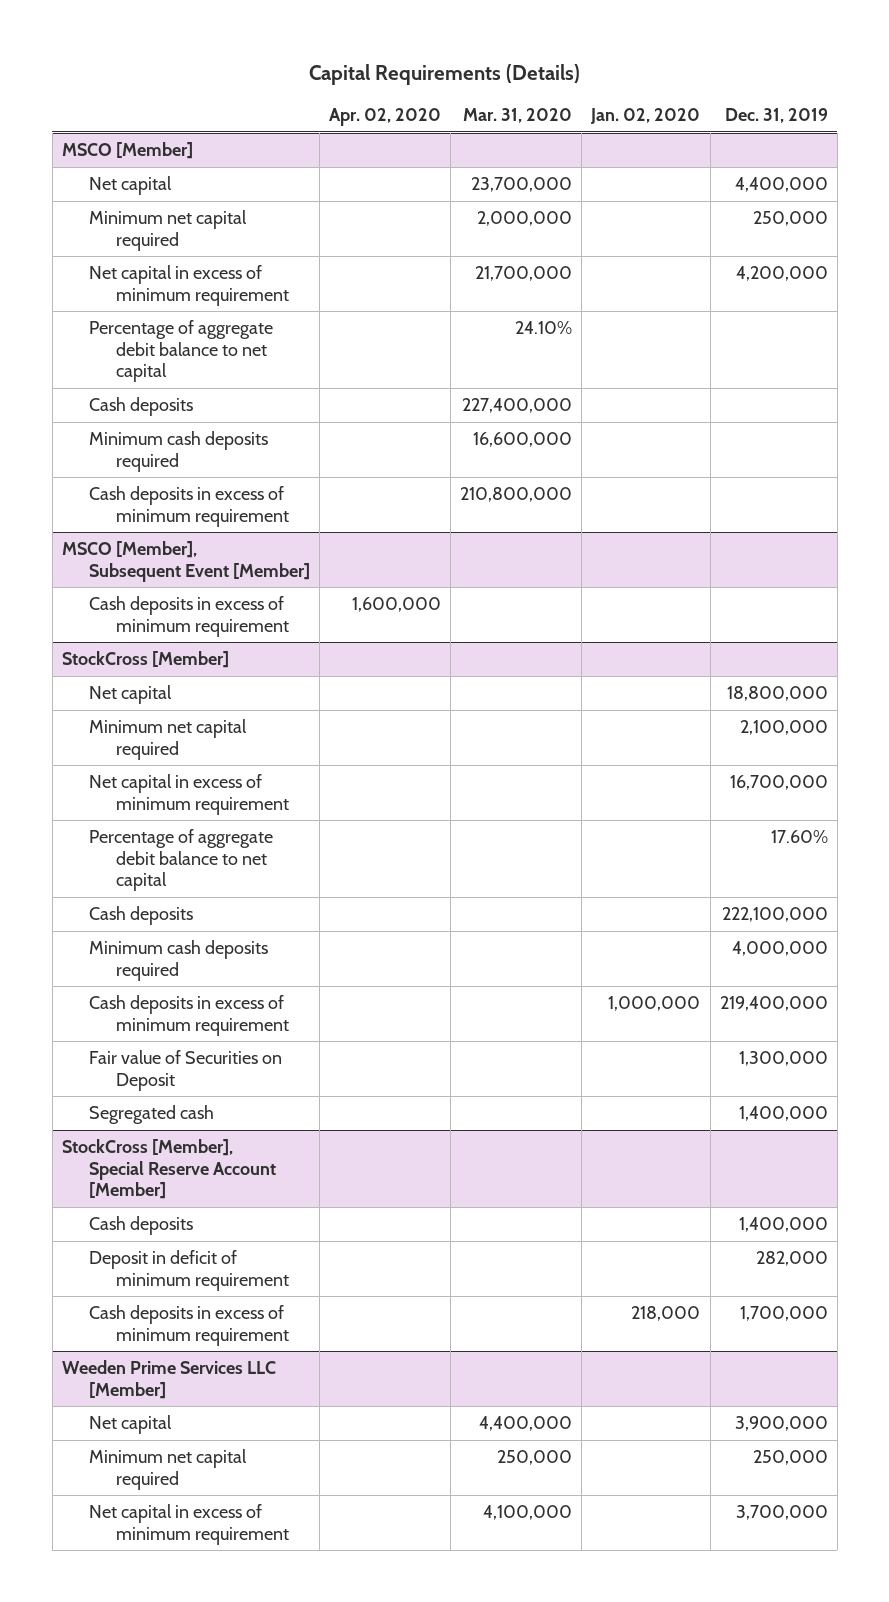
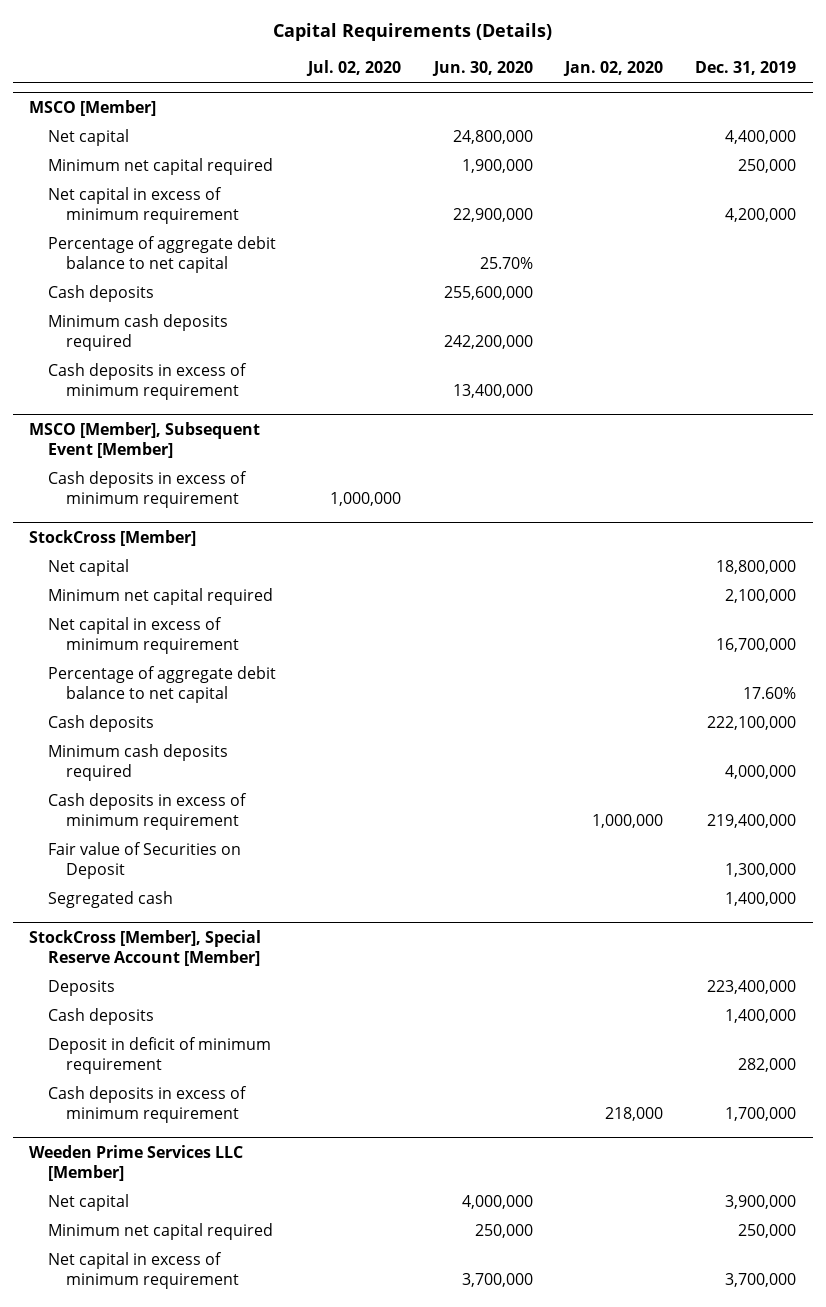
- | Apr. 02, 2020 | Mar. 31, 2020 | Jan. 02, 2020 | Dec. 31, 2019
+ | Jul. 02, 2020 | Jun. 30, 2020 | Jan. 02, 2020 | Dec. 31, 2019
@ StockCross [Member], Special Reserve Account [Member]
+ Deposits | | | | 223,400,000

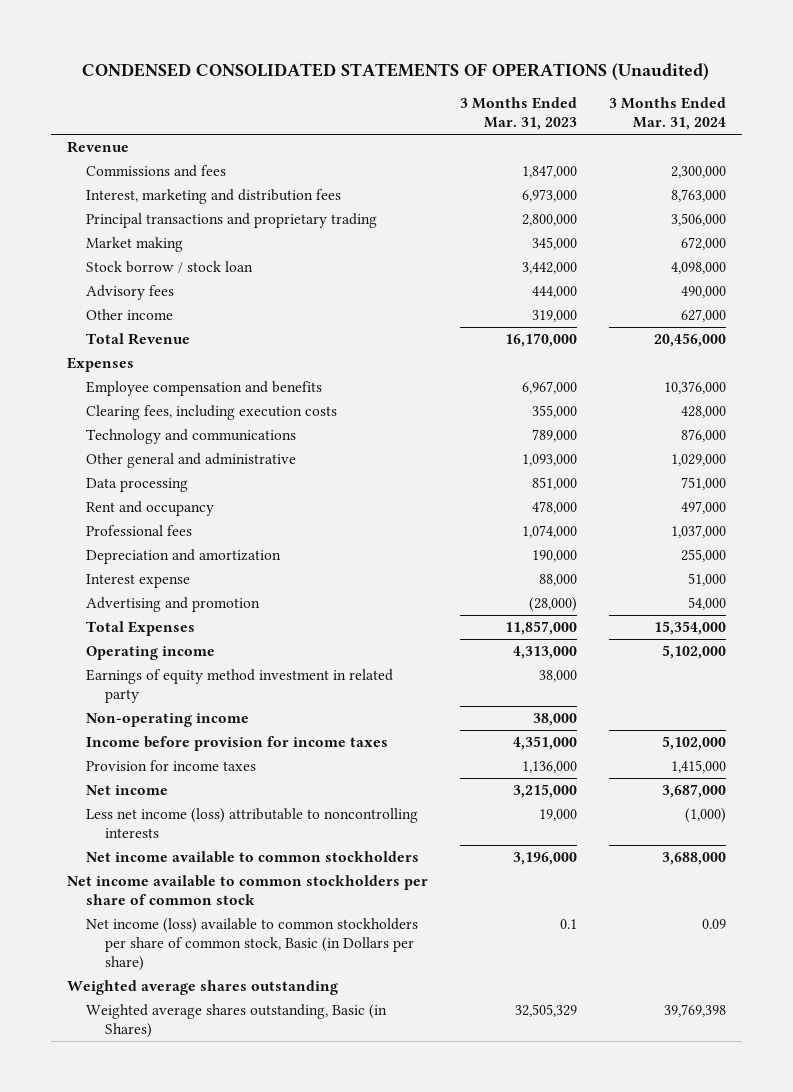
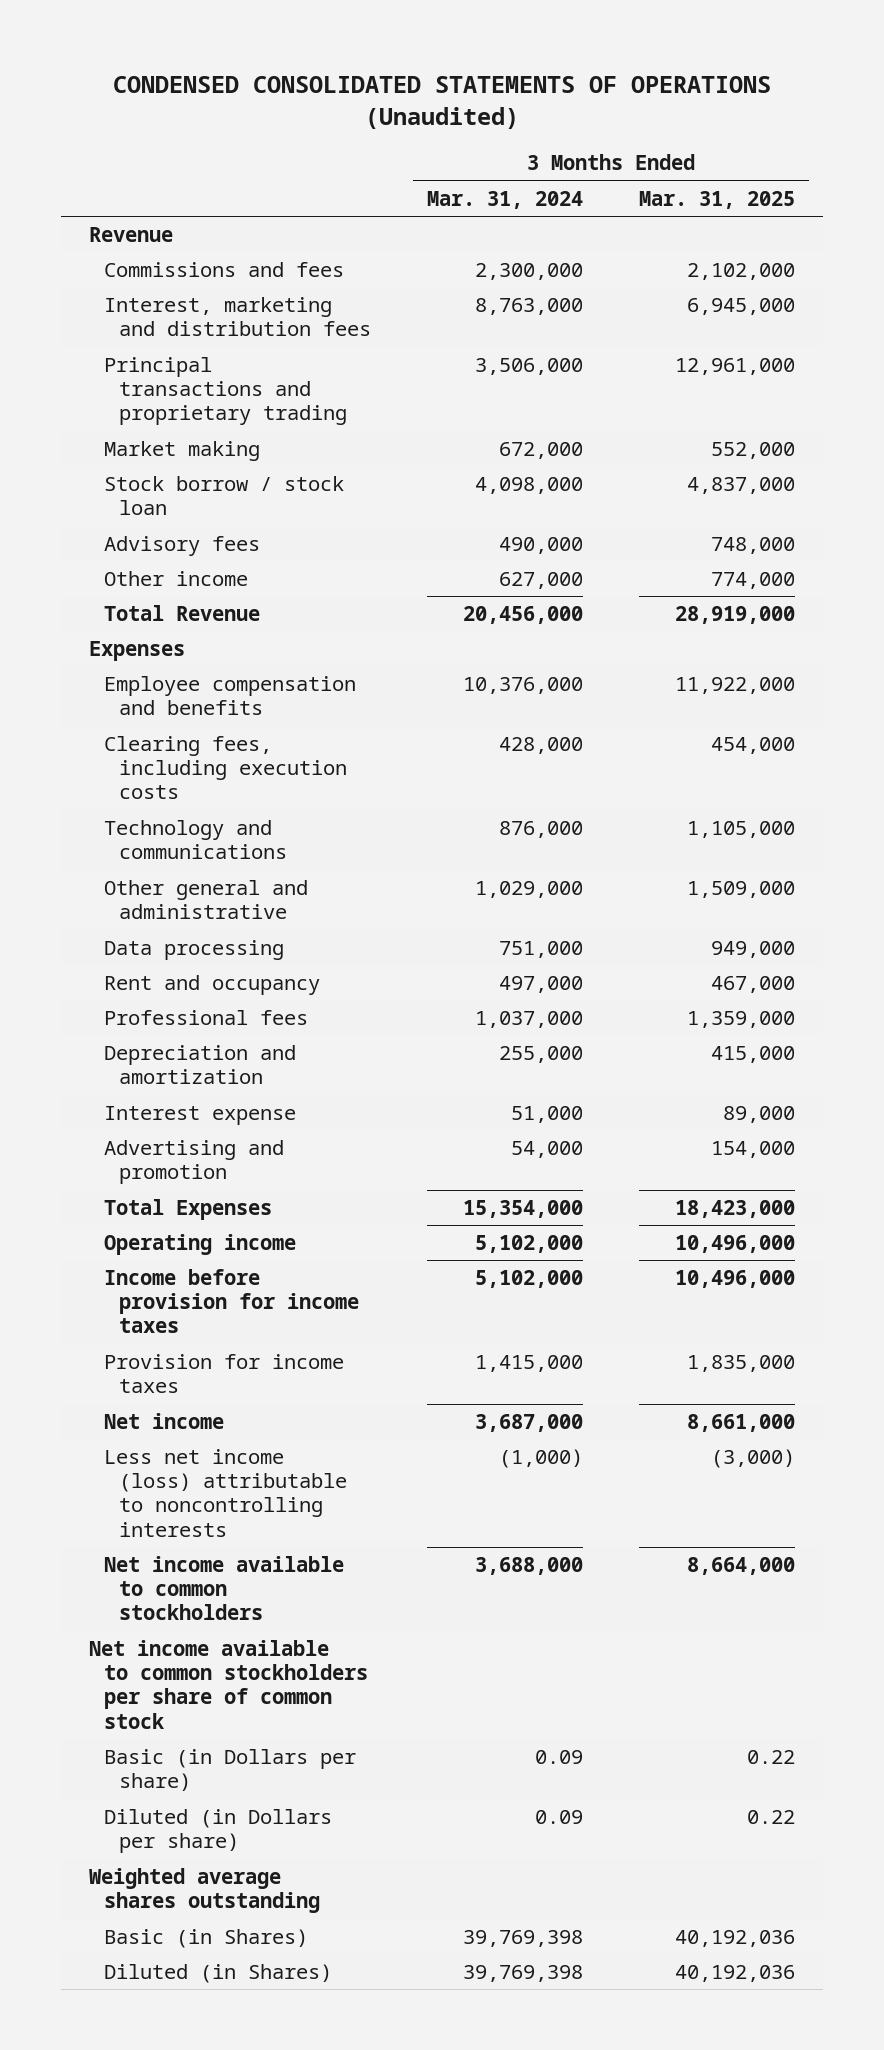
- | 3 Months Ended Mar. 31, 2023 | 3 Months Ended Mar. 31, 2024
+ | 3 Months Ended Mar. 31, 2024 | 3 Months Ended Mar. 31, 2025
- Earnings of equity method investment in related party | 38,000 |
- Non-operating income | 38,000 |
- Net income (loss) available to common stockholders per share of common stock, Basic (in Dollars per share) | 0.1 | 0.09
+ Basic (in Dollars per share) | 0.09 | 0.22
+ Diluted (in Dollars per share) | 0.09 | 0.22
- Weighted average shares outstanding, Basic (in Shares) | 32,505,329 | 39,769,398
+ Basic (in Shares) | 39,769,398 | 40,192,036
+ Diluted (in Shares) | 39,769,398 | 40,192,036

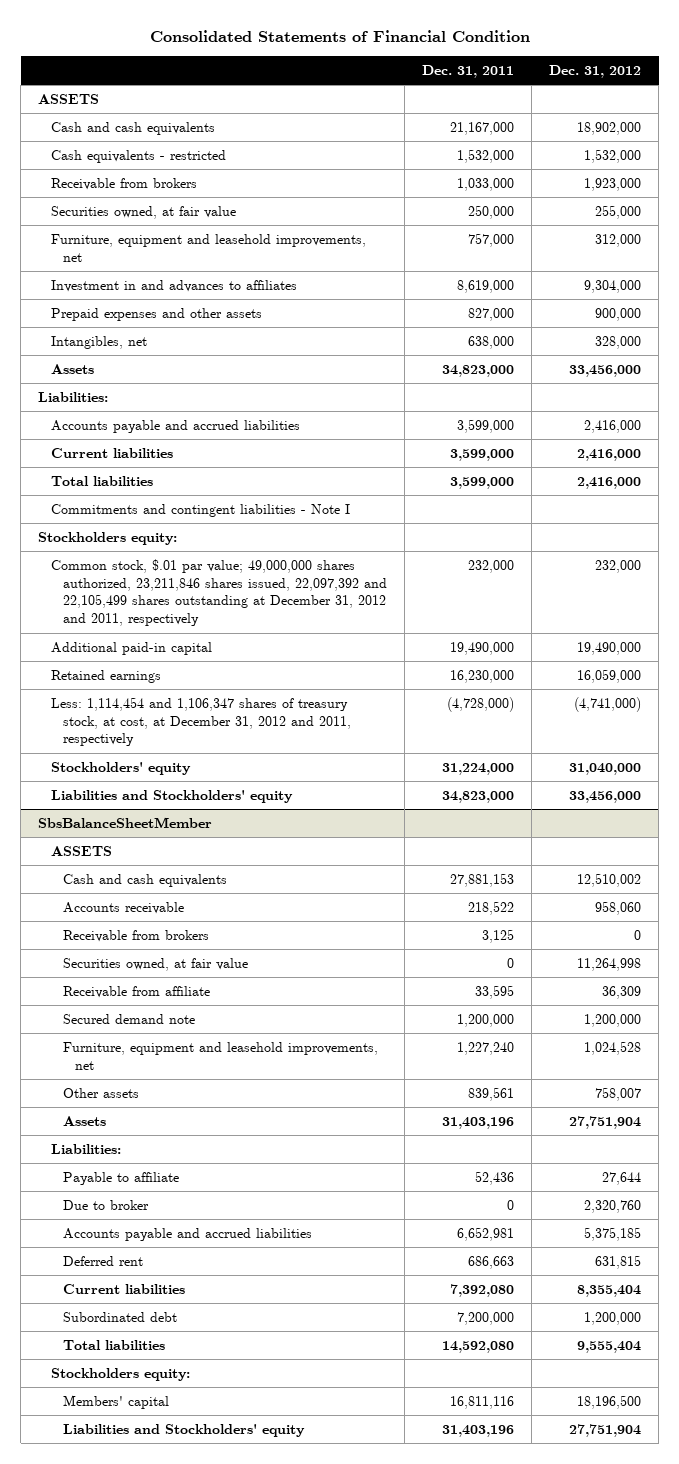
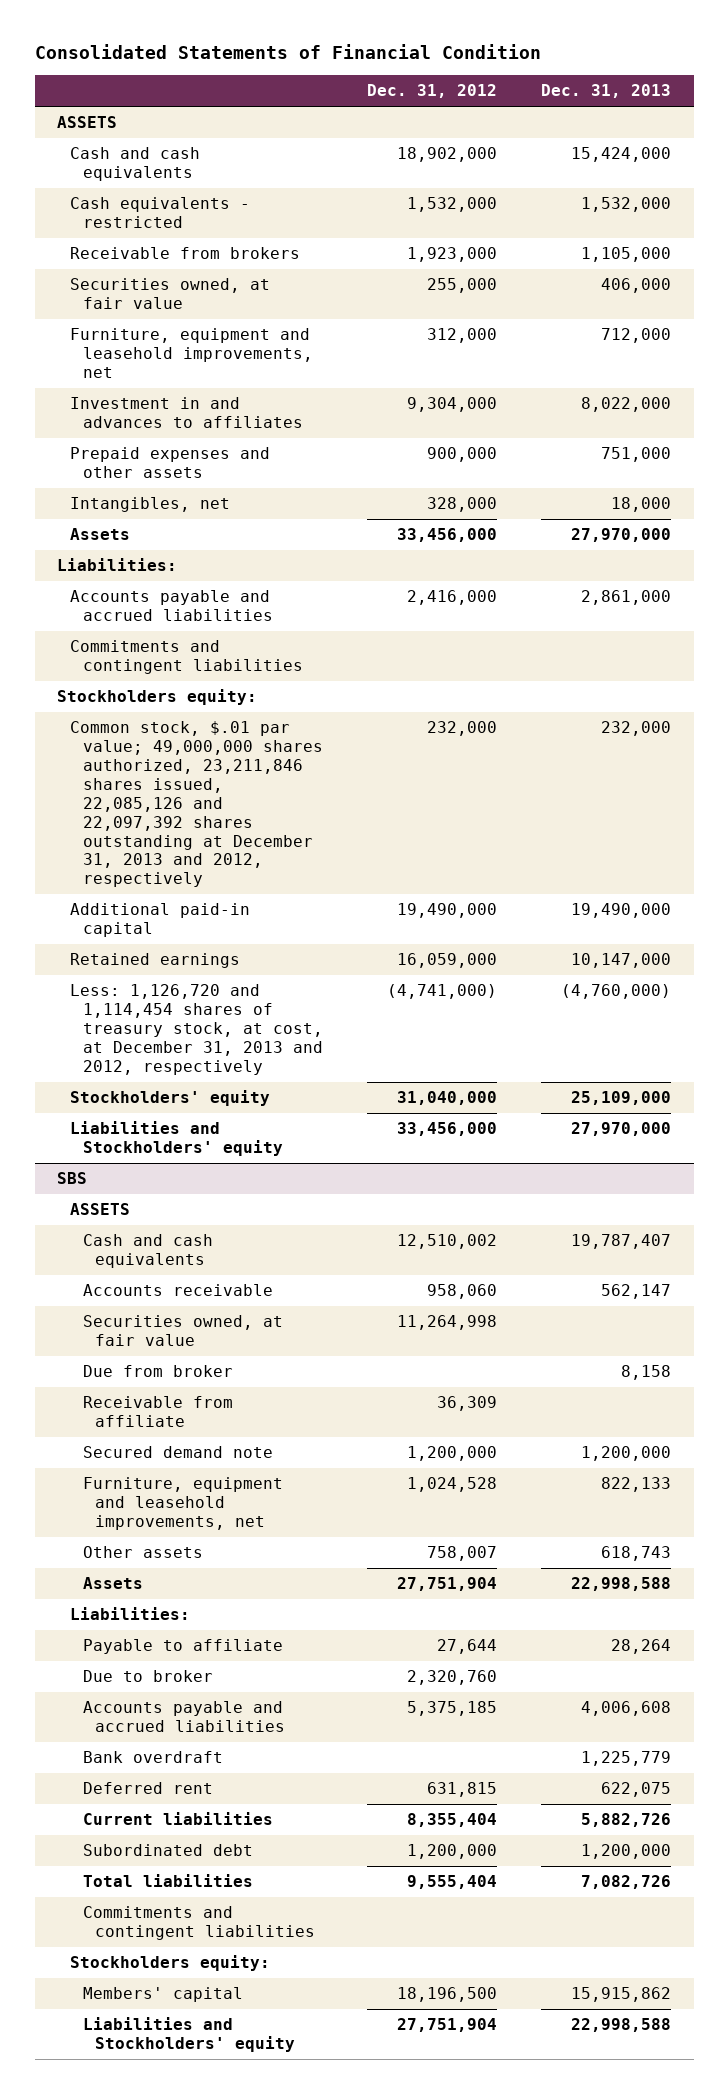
- | Dec. 31, 2011 | Dec. 31, 2012
+ | Dec. 31, 2012 | Dec. 31, 2013
- Current liabilities | 3,599,000 | 2,416,000
- Total liabilities | 3,599,000 | 2,416,000
- Commitments and contingent liabilities - Note I
+ Commitments and contingent liabilities
- Common stock, $.01 par value; 49,000,000 shares authorized, 23,211,846 shares issued, 22,097,392 and 22,105,499 shares outstanding at December 31, 2012 and 2011, respectively | 232,000 | 232,000
+ Common stock, $.01 par value; 49,000,000 shares authorized, 23,211,846 shares issued, 22,085,126 and 22,097,392 shares outstanding at December 31, 2013 and 2012, respectively | 232,000 | 232,000
- Less: 1,114,454 and 1,106,347 shares of treasury stock, at cost, at December 31, 2012 and 2011, respectively | (4,728,000) | (4,741,000)
+ Less: 1,126,720 and 1,114,454 shares of treasury stock, at cost, at December 31, 2013 and 2012, respectively | (4,741,000) | (4,760,000)
- SbsBalanceSheetMember
+ SBS
- Receivable from brokers | 3,125 | 0
+ Due from broker | | 8,158
+ Bank overdraft | | 1,225,779
+ Commitments and contingent liabilities

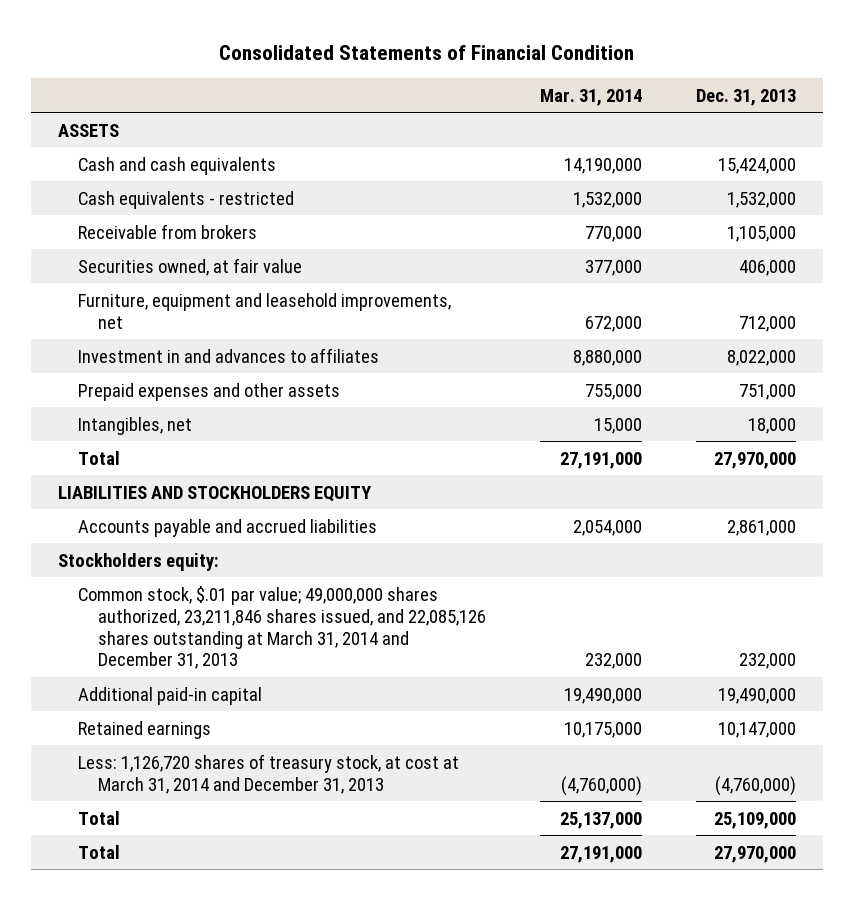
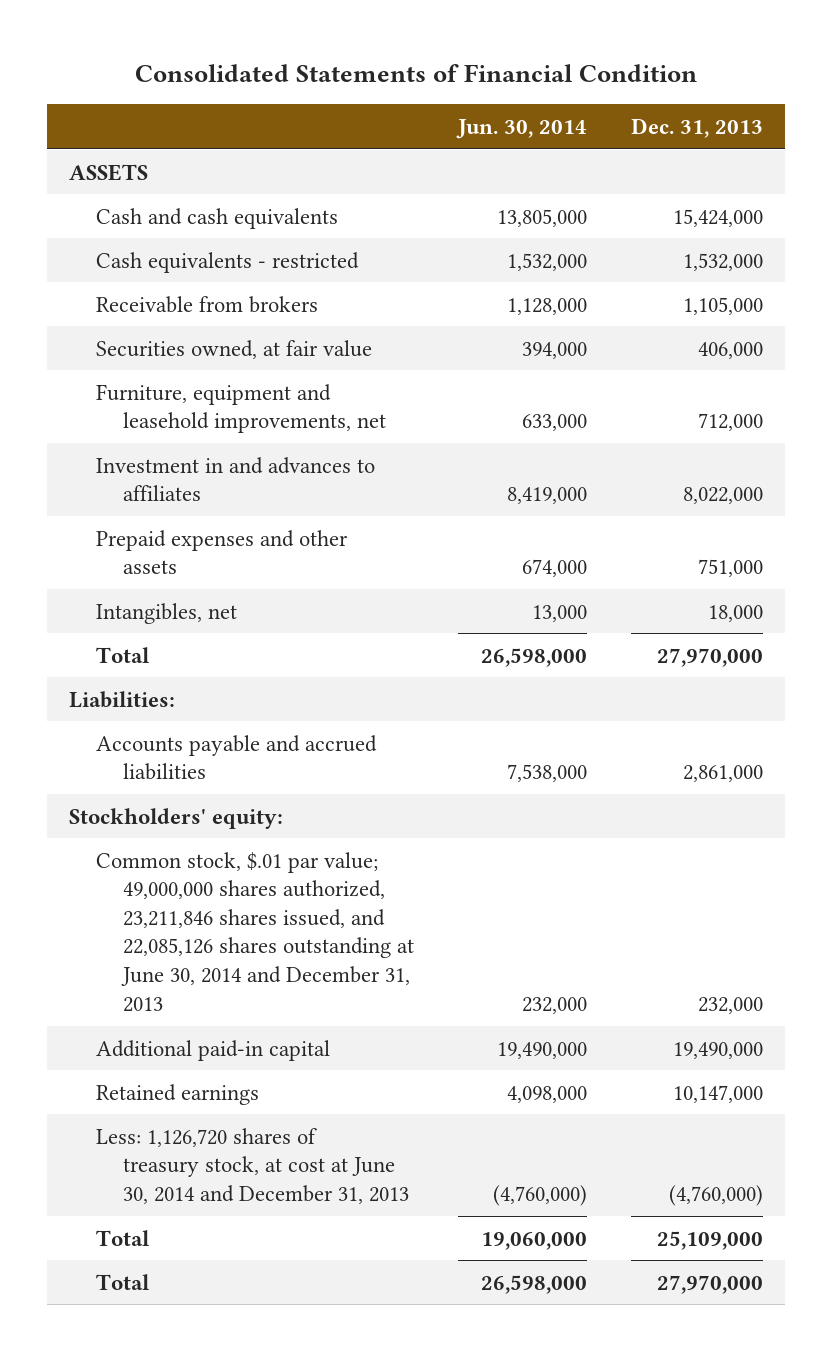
- | Mar. 31, 2014 | Dec. 31, 2013
+ | Jun. 30, 2014 | Dec. 31, 2013
- LIABILITIES AND STOCKHOLDERS EQUITY
+ Liabilities:
- Stockholders equity:
- Common stock, $.01 par value; 49,000,000 shares authorized, 23,211,846 shares issued, and 22,085,126 shares outstanding at March 31, 2014 and December 31, 2013 | 232,000 | 232,000
+ Stockholders' equity:
+ Common stock, $.01 par value; 49,000,000 shares authorized, 23,211,846 shares issued, and 22,085,126 shares outstanding at June 30, 2014 and December 31, 2013 | 232,000 | 232,000
- Less: 1,126,720 shares of treasury stock, at cost at March 31, 2014 and December 31, 2013 | (4,760,000) | (4,760,000)
+ Less: 1,126,720 shares of treasury stock, at cost at June 30, 2014 and December 31, 2013 | (4,760,000) | (4,760,000)

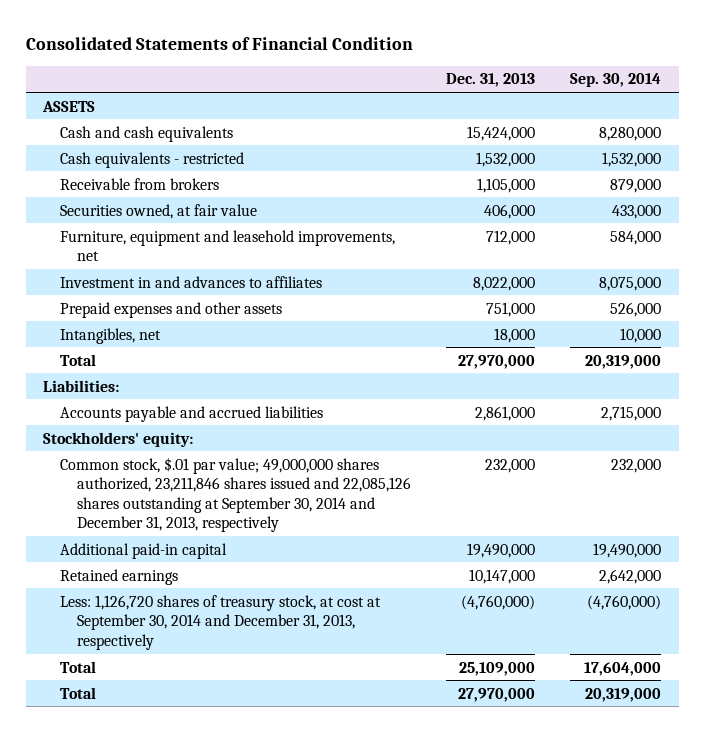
- | Jun. 30, 2014 | Dec. 31, 2013
+ | Dec. 31, 2013 | Sep. 30, 2014
- Common stock, $.01 par value; 49,000,000 shares authorized, 23,211,846 shares issued, and 22,085,126 shares outstanding at June 30, 2014 and December 31, 2013 | 232,000 | 232,000
+ Common stock, $.01 par value; 49,000,000 shares authorized, 23,211,846 shares issued and 22,085,126 shares outstanding at September 30, 2014 and December 31, 2013, respectively | 232,000 | 232,000
- Less: 1,126,720 shares of treasury stock, at cost at June 30, 2014 and December 31, 2013 | (4,760,000) | (4,760,000)
+ Less: 1,126,720 shares of treasury stock, at cost at September 30, 2014 and December 31, 2013, respectively | (4,760,000) | (4,760,000)

